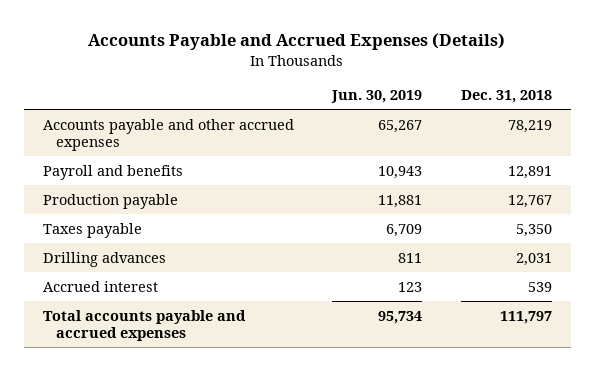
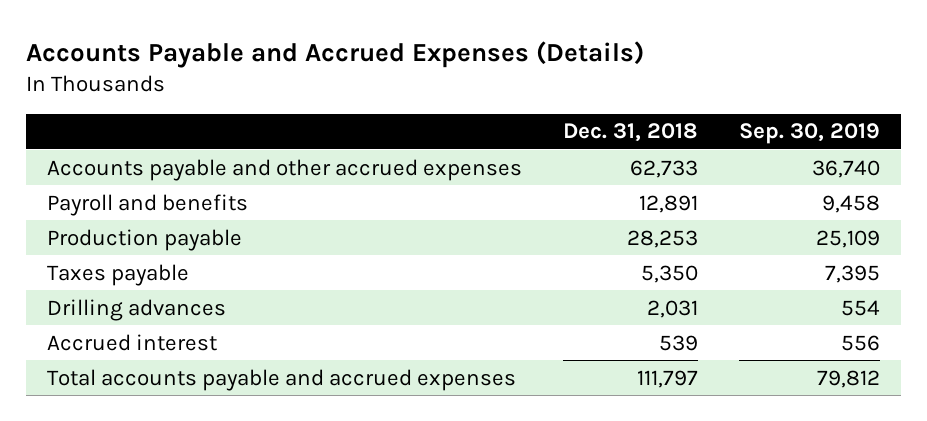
- | Jun. 30, 2019 | Dec. 31, 2018
+ | Dec. 31, 2018 | Sep. 30, 2019
- Accounts payable and other accrued expenses | 65,267 | 78,219
+ Accounts payable and other accrued expenses | 62,733 | 36,740
- Production payable | 11,881 | 12,767
+ Production payable | 28,253 | 25,109

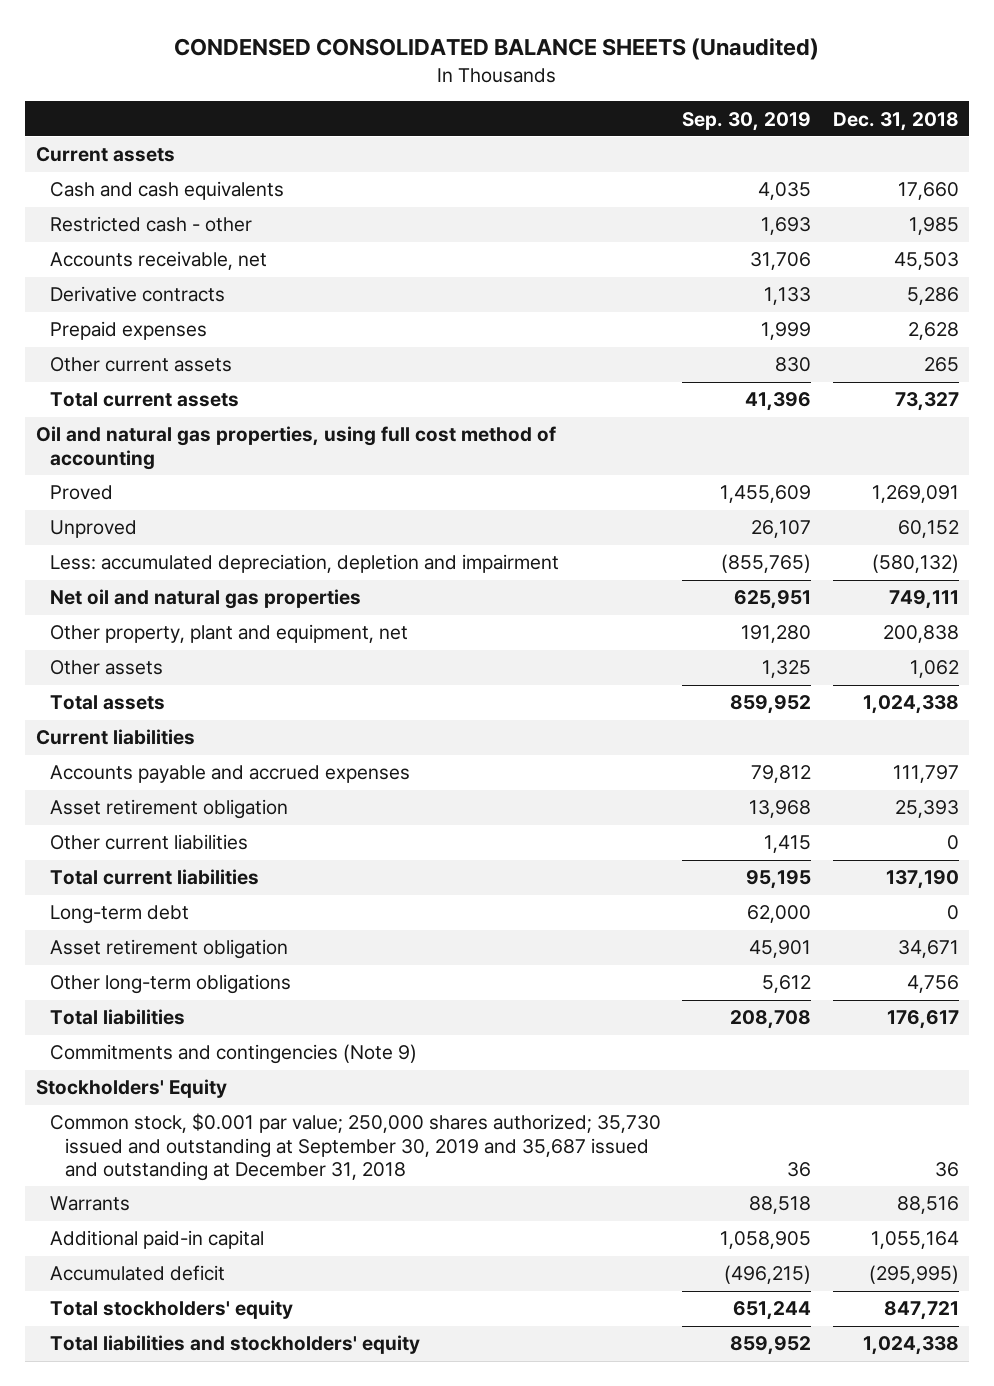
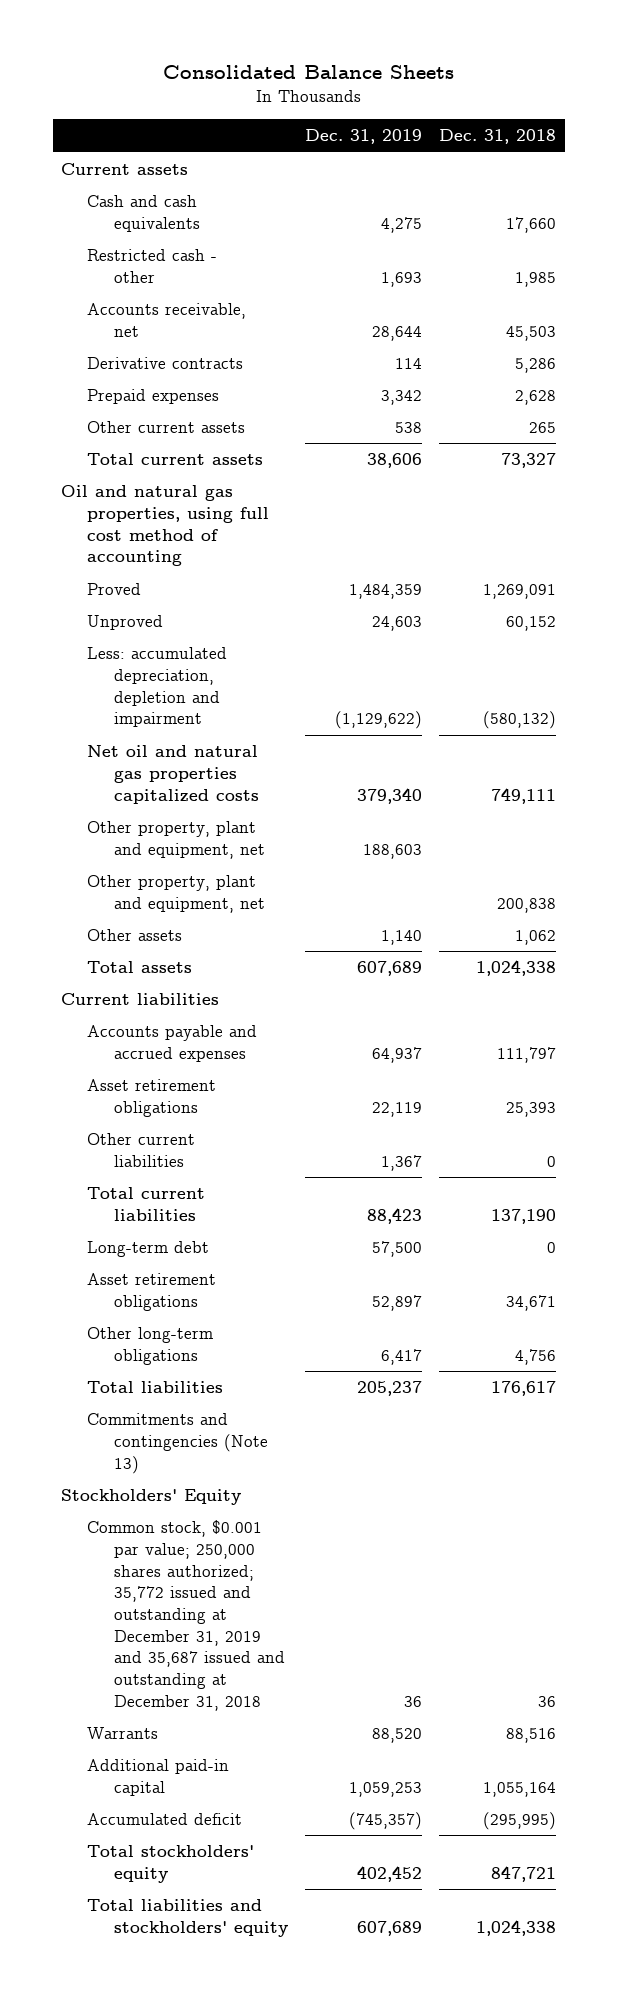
- CONDENSED CONSOLIDATED BALANCE SHEETS (Unaudited)
+ Consolidated Balance Sheets
- | Sep. 30, 2019 | Dec. 31, 2018
+ | Dec. 31, 2019 | Dec. 31, 2018
- Net oil and natural gas properties | 625,951 | 749,111
+ Net oil and natural gas properties capitalized costs | 379,340 | 749,111
+ Other property, plant and equipment, net | 188,603 |
- Asset retirement obligation | 13,968 | 25,393
+ Asset retirement obligations | 22,119 | 25,393
- Asset retirement obligation | 45,901 | 34,671
+ Asset retirement obligations | 52,897 | 34,671
- Commitments and contingencies (Note 9)
+ Commitments and contingencies (Note 13)
- Common stock, $0.001 par value; 250,000 shares authorized; 35,730 issued and outstanding at September 30, 2019 and 35,687 issued and outstanding at December 31, 2018 | 36 | 36
+ Common stock, $0.001 par value; 250,000 shares authorized; 35,772 issued and outstanding at December 31, 2019 and 35,687 issued and outstanding at December 31, 2018 | 36 | 36

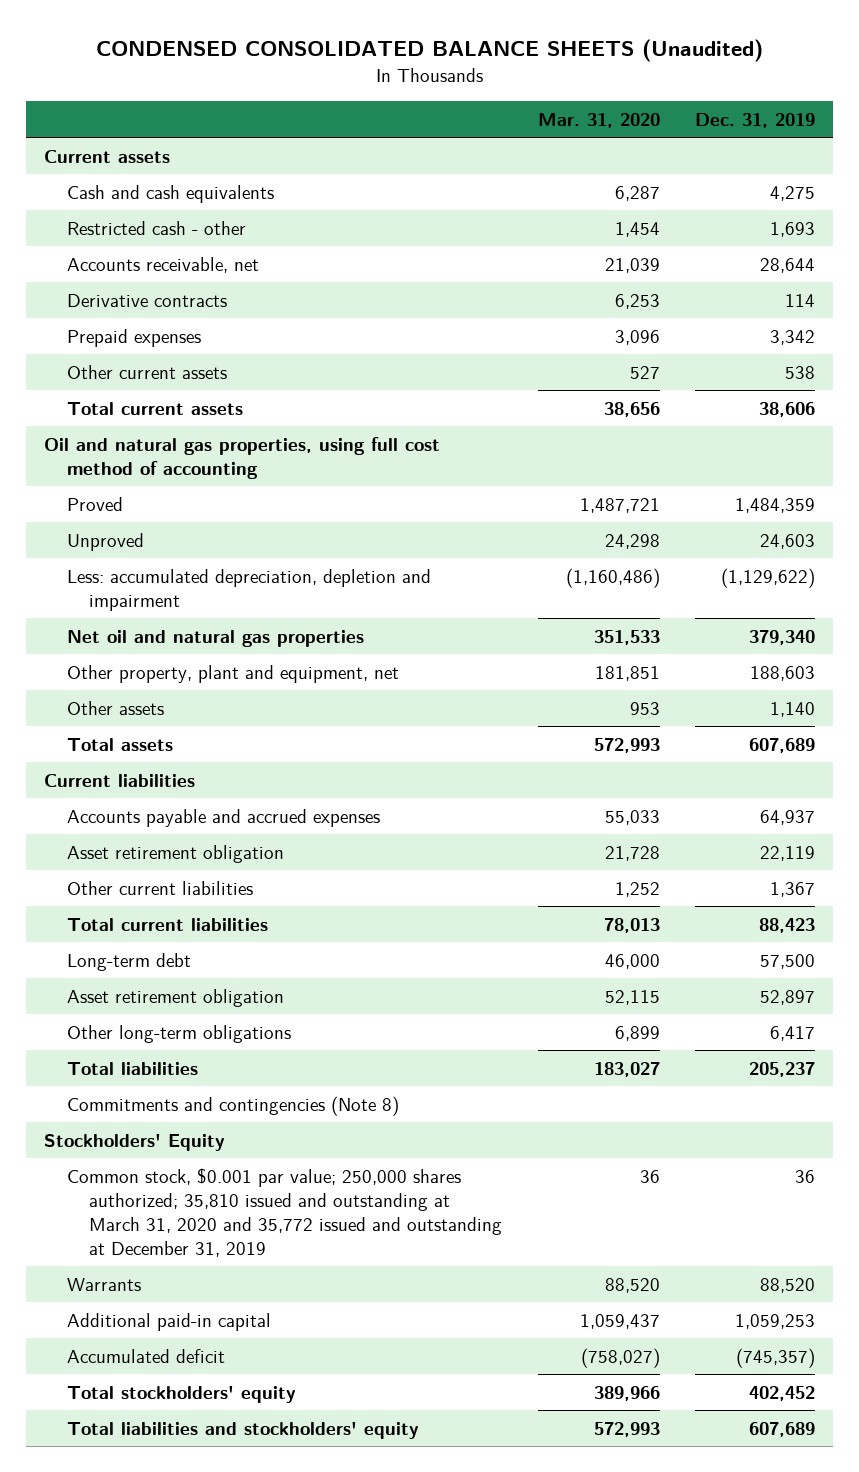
- Consolidated Balance Sheets
+ CONDENSED CONSOLIDATED BALANCE SHEETS (Unaudited)
- | Dec. 31, 2019 | Dec. 31, 2018
+ | Mar. 31, 2020 | Dec. 31, 2019
- Net oil and natural gas properties capitalized costs | 379,340 | 749,111
+ Net oil and natural gas properties | 351,533 | 379,340
- Other property, plant and equipment, net | | 200,838
- Asset retirement obligations | 22,119 | 25,393
+ Asset retirement obligation | 21,728 | 22,119
- Asset retirement obligations | 52,897 | 34,671
+ Asset retirement obligation | 52,115 | 52,897
- Commitments and contingencies (Note 13)
+ Commitments and contingencies (Note 8)
- Common stock, $0.001 par value; 250,000 shares authorized; 35,772 issued and outstanding at December 31, 2019 and 35,687 issued and outstanding at December 31, 2018 | 36 | 36
+ Common stock, $0.001 par value; 250,000 shares authorized; 35,810 issued and outstanding at March 31, 2020 and 35,772 issued and outstanding at December 31, 2019 | 36 | 36

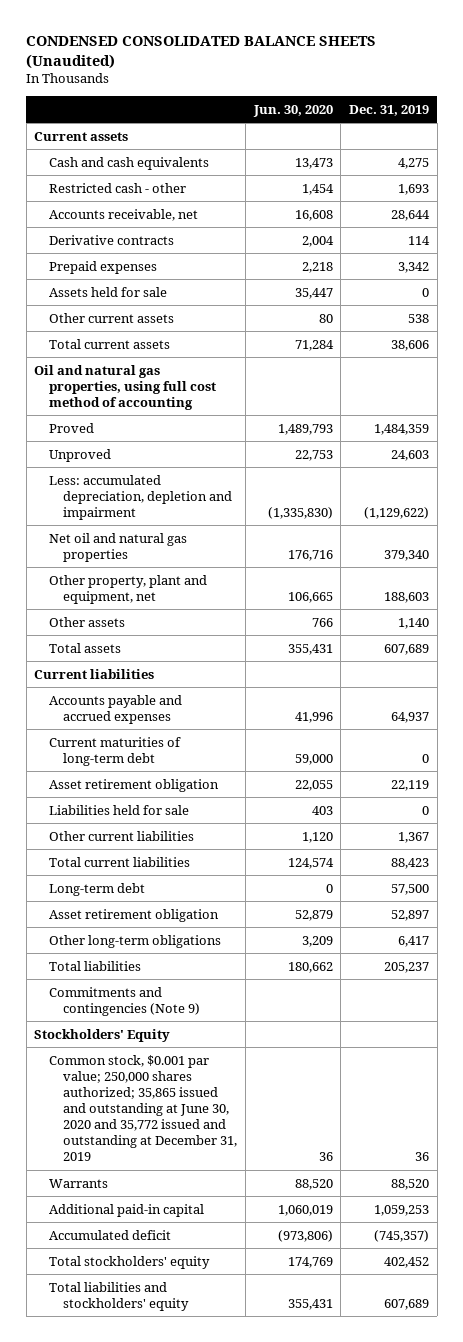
- | Mar. 31, 2020 | Dec. 31, 2019
+ | Jun. 30, 2020 | Dec. 31, 2019
+ Assets held for sale | 35,447 | 0
+ Current maturities of long-term debt | 59,000 | 0
+ Liabilities held for sale | 403 | 0
- Commitments and contingencies (Note 8)
+ Commitments and contingencies (Note 9)
- Common stock, $0.001 par value; 250,000 shares authorized; 35,810 issued and outstanding at March 31, 2020 and 35,772 issued and outstanding at December 31, 2019 | 36 | 36
+ Common stock, $0.001 par value; 250,000 shares authorized; 35,865 issued and outstanding at June 30, 2020 and 35,772 issued and outstanding at December 31, 2019 | 36 | 36

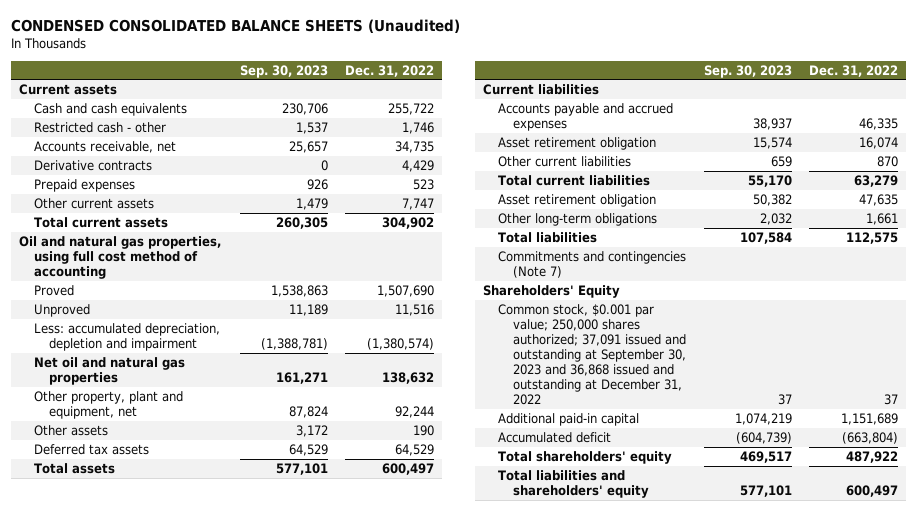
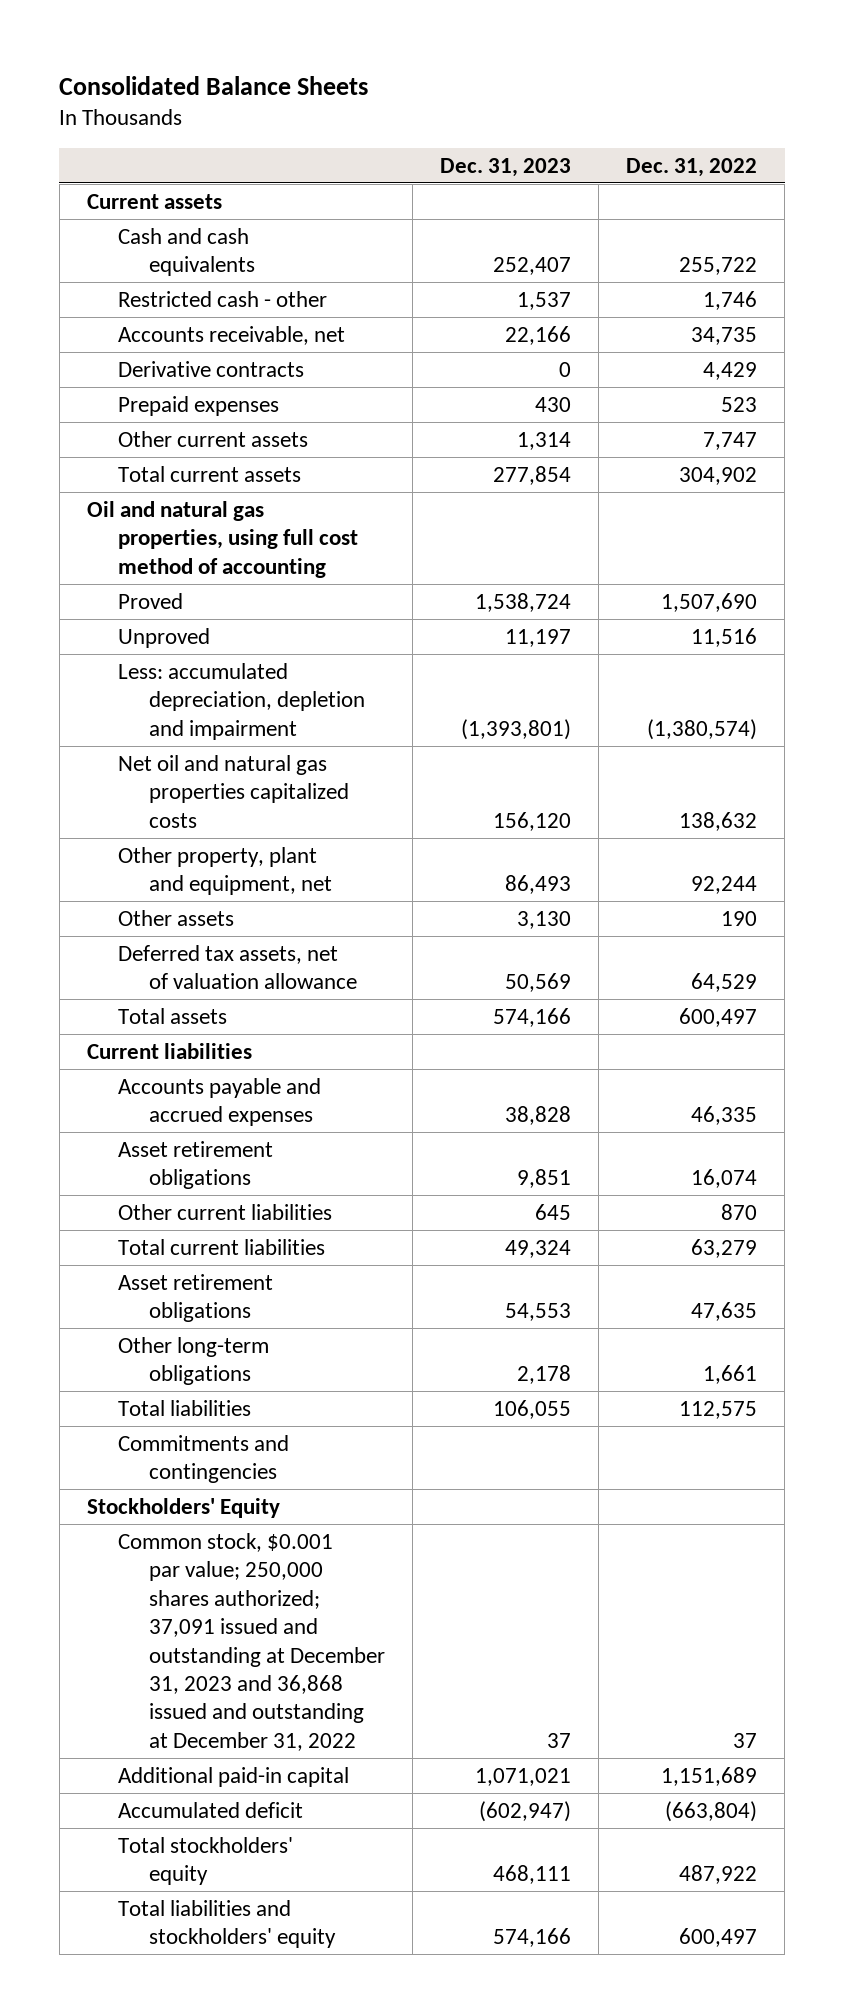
- CONDENSED CONSOLIDATED BALANCE SHEETS (Unaudited)
+ Consolidated Balance Sheets
- | Sep. 30, 2023 | Dec. 31, 2022
+ | Dec. 31, 2023 | Dec. 31, 2022
- Net oil and natural gas properties | 161,271 | 138,632
+ Net oil and natural gas properties capitalized costs | 156,120 | 138,632
- Deferred tax assets | 64,529 | 64,529
+ Deferred tax assets, net of valuation allowance | 50,569 | 64,529
- Asset retirement obligation | 15,574 | 16,074
+ Asset retirement obligations | 9,851 | 16,074
- Asset retirement obligation | 50,382 | 47,635
+ Asset retirement obligations | 54,553 | 47,635
- Commitments and contingencies (Note 7)
- Shareholders' Equity
- Common stock, $0.001 par value; 250,000 shares authorized; 37,091 issued and outstanding at September 30, 2023 and 36,868 issued and outstanding at December 31, 2022 | 37 | 37
+ Commitments and contingencies
+ Stockholders' Equity
+ Common stock, $0.001 par value; 250,000 shares authorized; 37,091 issued and outstanding at December 31, 2023 and 36,868 issued and outstanding at December 31, 2022 | 37 | 37
- Total shareholders' equity | 469,517 | 487,922
- Total liabilities and shareholders' equity | 577,101 | 600,497
+ Total stockholders' equity | 468,111 | 487,922
+ Total liabilities and stockholders' equity | 574,166 | 600,497

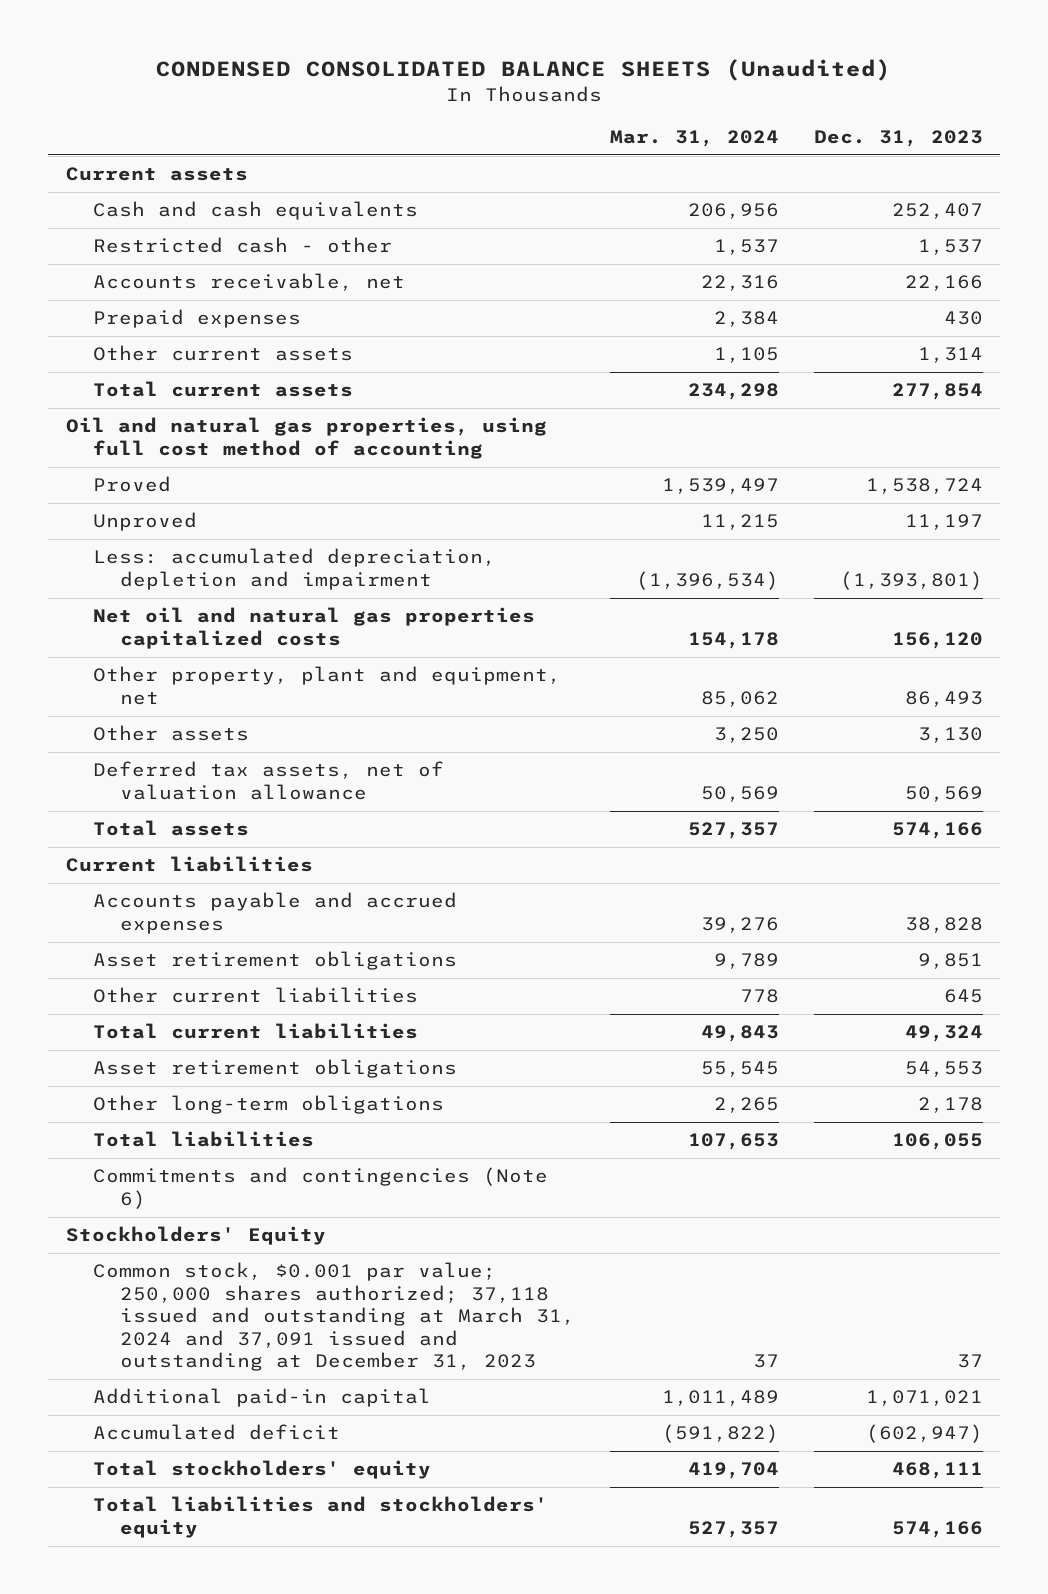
- Consolidated Balance Sheets
+ CONDENSED CONSOLIDATED BALANCE SHEETS (Unaudited)
- | Dec. 31, 2023 | Dec. 31, 2022
+ | Mar. 31, 2024 | Dec. 31, 2023
- Derivative contracts | 0 | 4,429
- Commitments and contingencies
+ Commitments and contingencies (Note 6)
- Common stock, $0.001 par value; 250,000 shares authorized; 37,091 issued and outstanding at December 31, 2023 and 36,868 issued and outstanding at December 31, 2022 | 37 | 37
+ Common stock, $0.001 par value; 250,000 shares authorized; 37,118 issued and outstanding at March 31, 2024 and 37,091 issued and outstanding at December 31, 2023 | 37 | 37

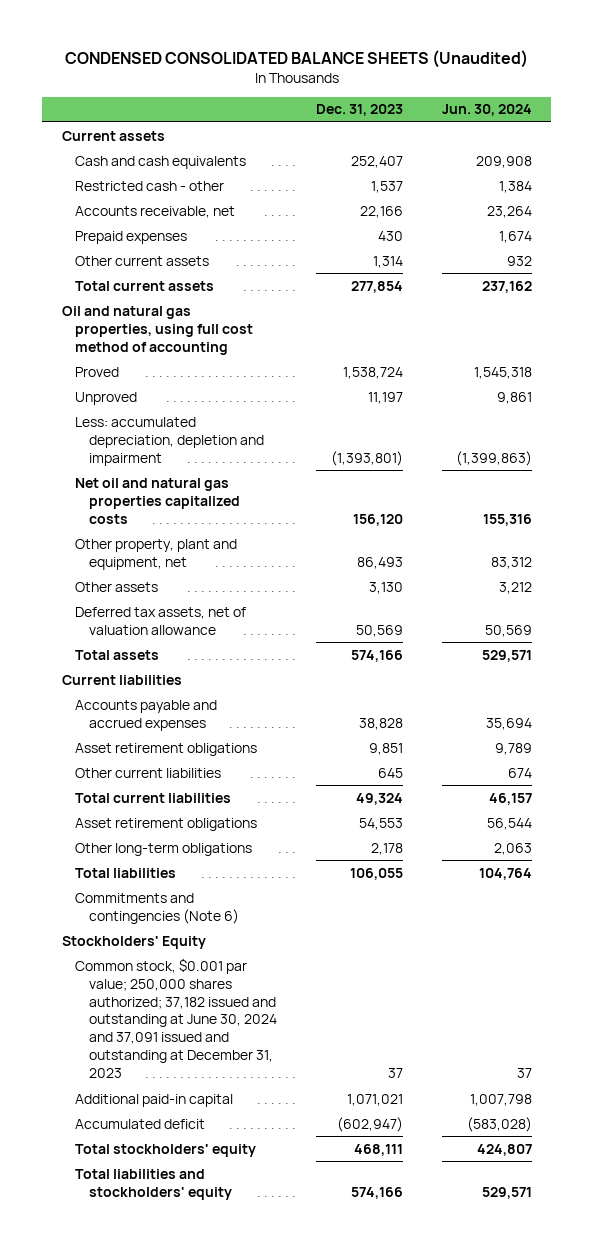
- | Mar. 31, 2024 | Dec. 31, 2023
+ | Dec. 31, 2023 | Jun. 30, 2024
- Common stock, $0.001 par value; 250,000 shares authorized; 37,118 issued and outstanding at March 31, 2024 and 37,091 issued and outstanding at December 31, 2023 | 37 | 37
+ Common stock, $0.001 par value; 250,000 shares authorized; 37,182 issued and outstanding at June 30, 2024 and 37,091 issued and outstanding at December 31, 2023 | 37 | 37

